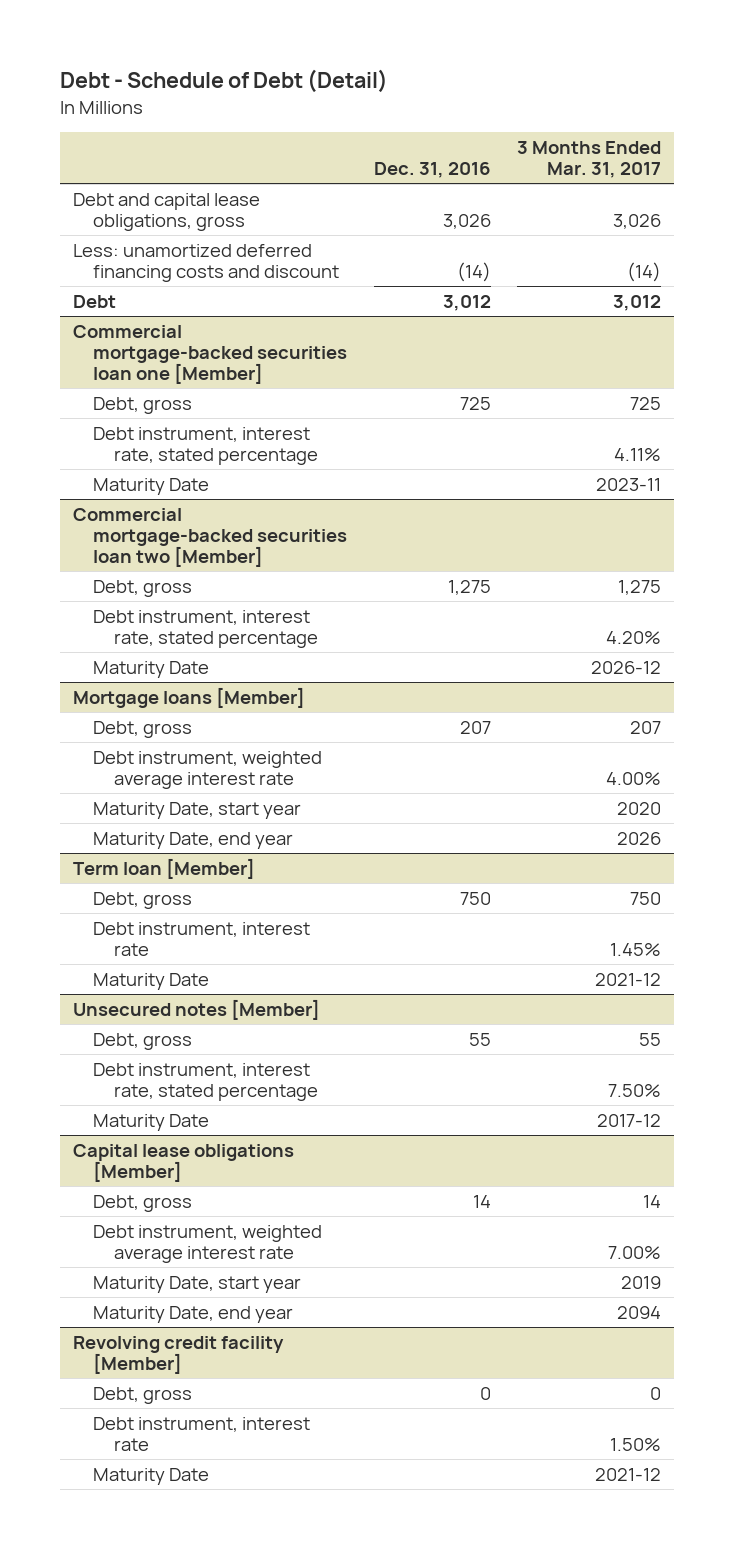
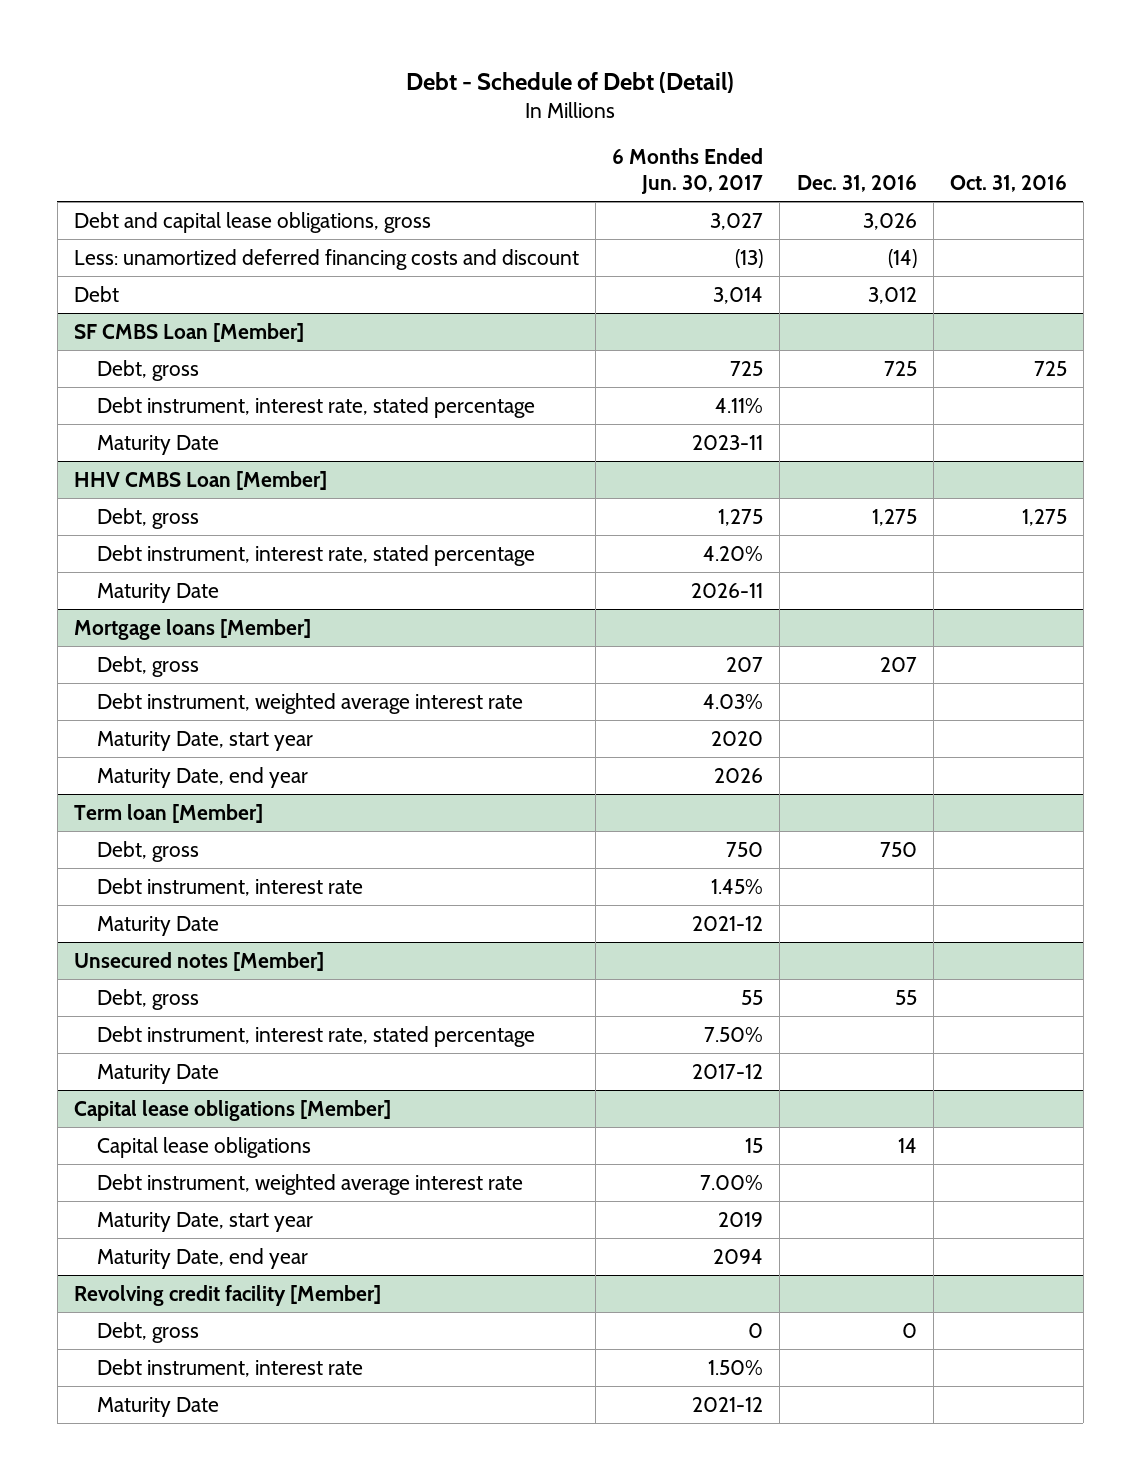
- | Dec. 31, 2016 | 3 Months Ended Mar. 31, 2017
+ | 6 Months Ended Jun. 30, 2017 | Dec. 31, 2016 | Oct. 31, 2016
- Commercial mortgage-backed securities loan one [Member]
+ SF CMBS Loan [Member]
- Commercial mortgage-backed securities loan two [Member]
+ HHV CMBS Loan [Member]
@ Capital lease obligations [Member]
- Debt, gross | 14 | 14
+ Capital lease obligations | 15 | 14 |

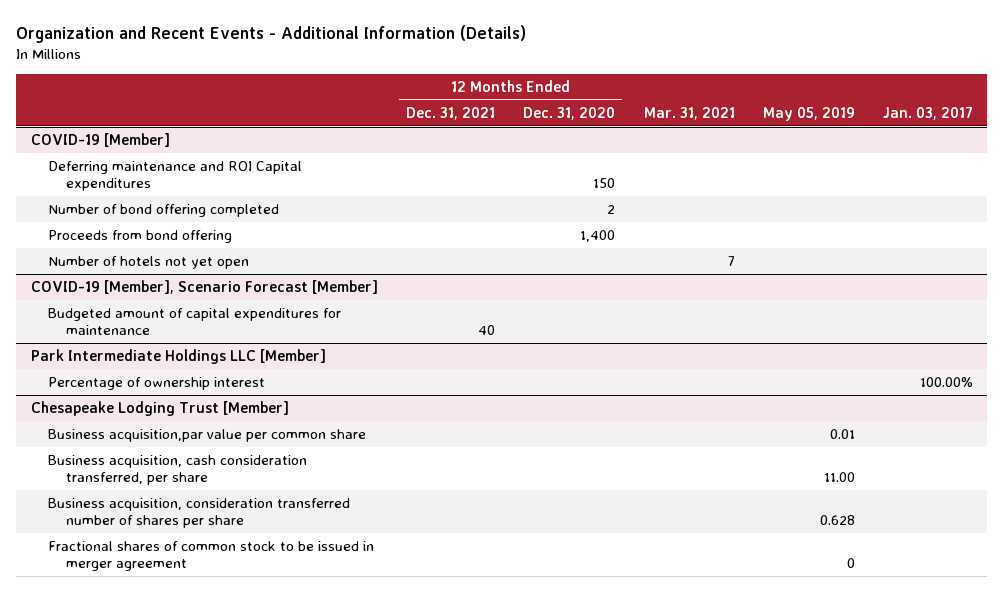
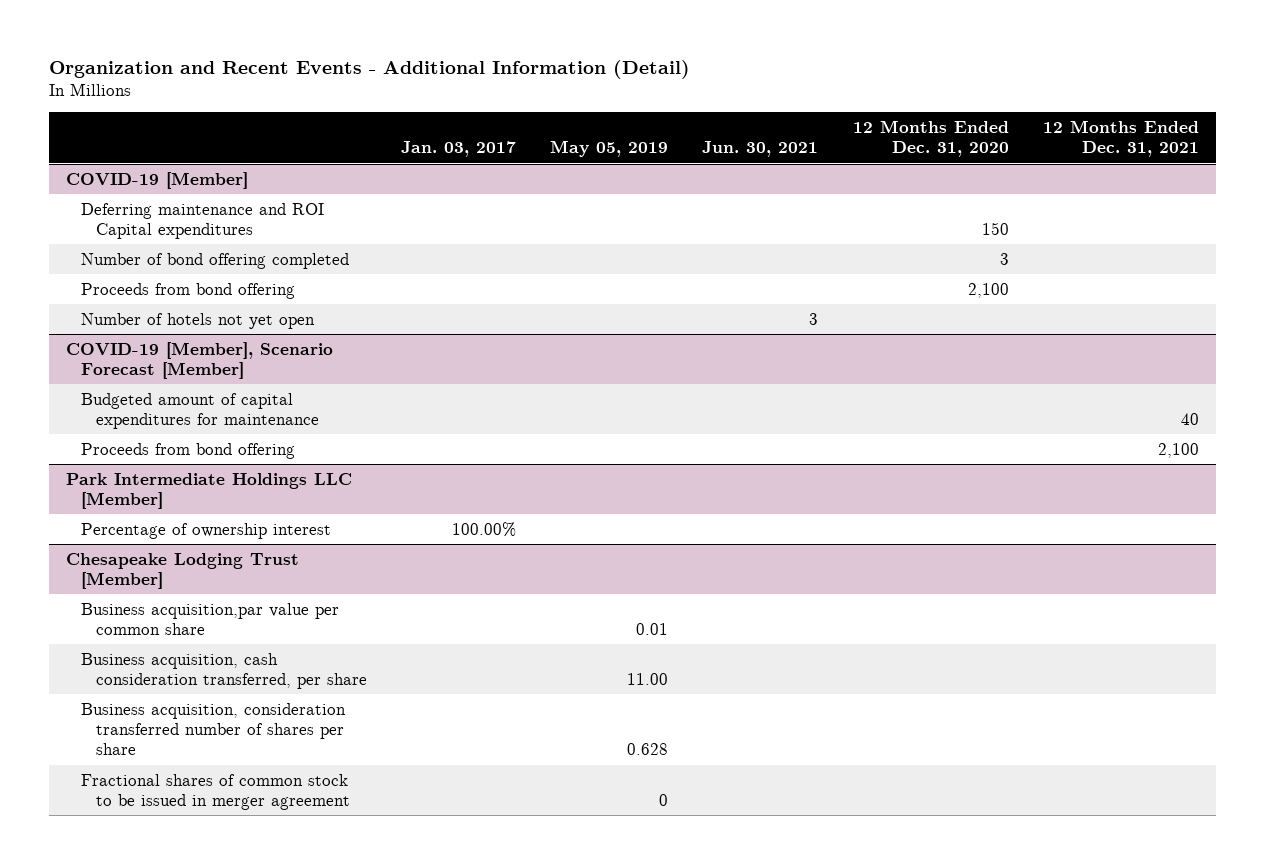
- Organization and Recent Events - Additional Information (Details)
+ Organization and Recent Events - Additional Information (Detail)
- | 12 Months Ended Dec. 31, 2021 | 12 Months Ended Dec. 31, 2020 | Mar. 31, 2021 | May 05, 2019 | Jan. 03, 2017
+ | Jan. 03, 2017 | May 05, 2019 | Jun. 30, 2021 | 12 Months Ended Dec. 31, 2020 | 12 Months Ended Dec. 31, 2021
@ COVID-19 [Member]
- Number of bond offering completed | | 2 | | |
- Proceeds from bond offering | | 1,400 | | |
+ Number of bond offering completed | | | | 3 |
+ Proceeds from bond offering | | | | 2,100 |
@ COVID-19 [Member], Scenario Forecast [Member]
+ Proceeds from bond offering | | | | | 2,100

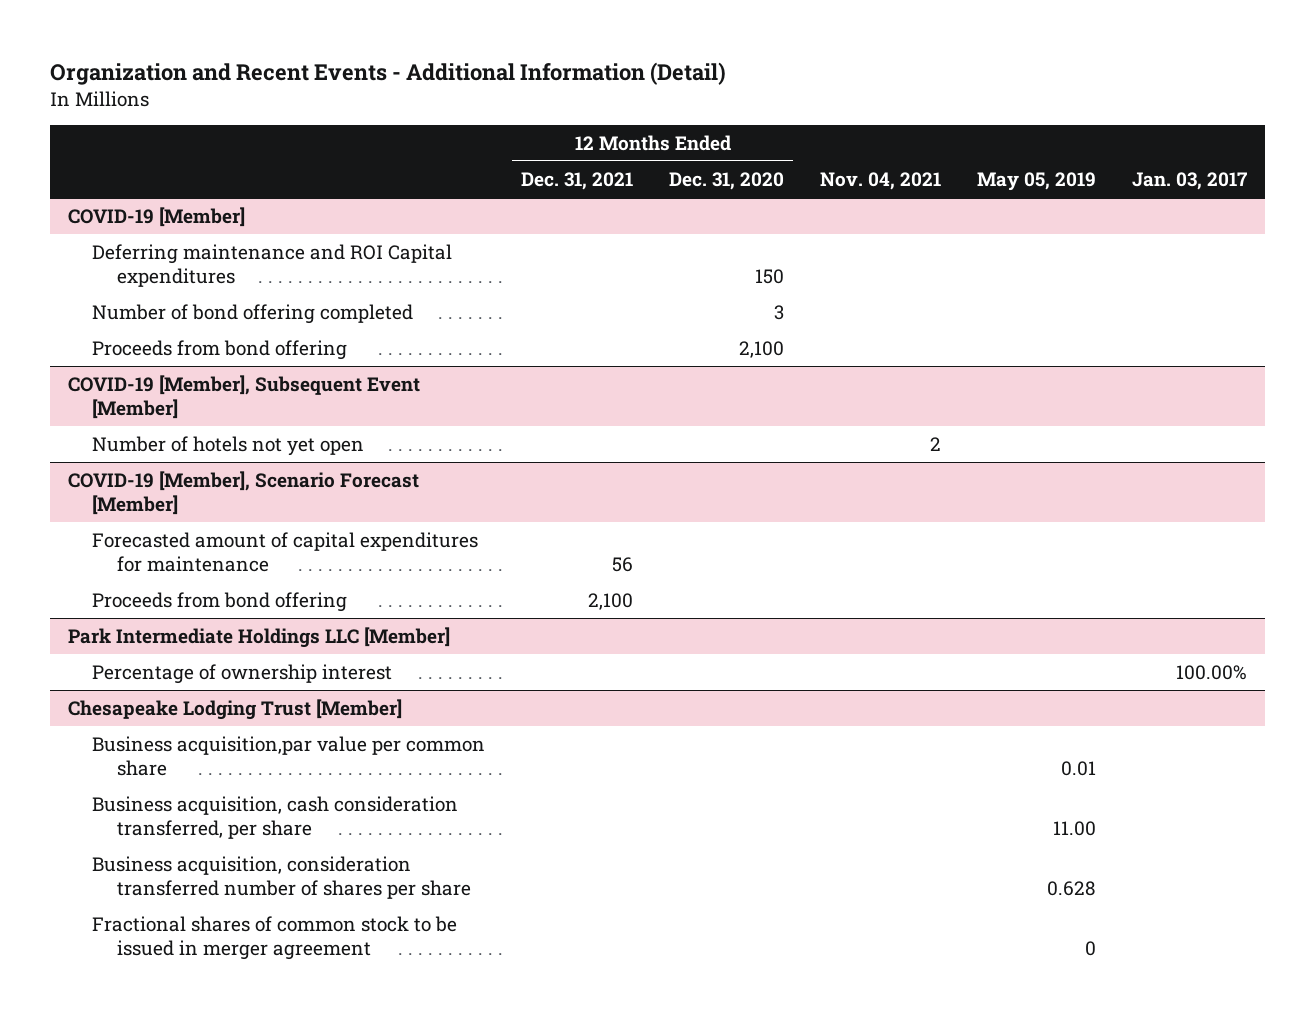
- | Jan. 03, 2017 | May 05, 2019 | Jun. 30, 2021 | 12 Months Ended Dec. 31, 2020 | 12 Months Ended Dec. 31, 2021
+ | 12 Months Ended Dec. 31, 2021 | 12 Months Ended Dec. 31, 2020 | Nov. 04, 2021 | May 05, 2019 | Jan. 03, 2017
@ COVID-19 [Member]
- Number of hotels not yet open | | | 3 | |
+ COVID-19 [Member], Subsequent Event [Member]
+ Number of hotels not yet open | | | 2 | |
@ COVID-19 [Member], Scenario Forecast [Member]
- Budgeted amount of capital expenditures for maintenance | | | | | 40
+ Forecasted amount of capital expenditures for maintenance | 56 | | | |

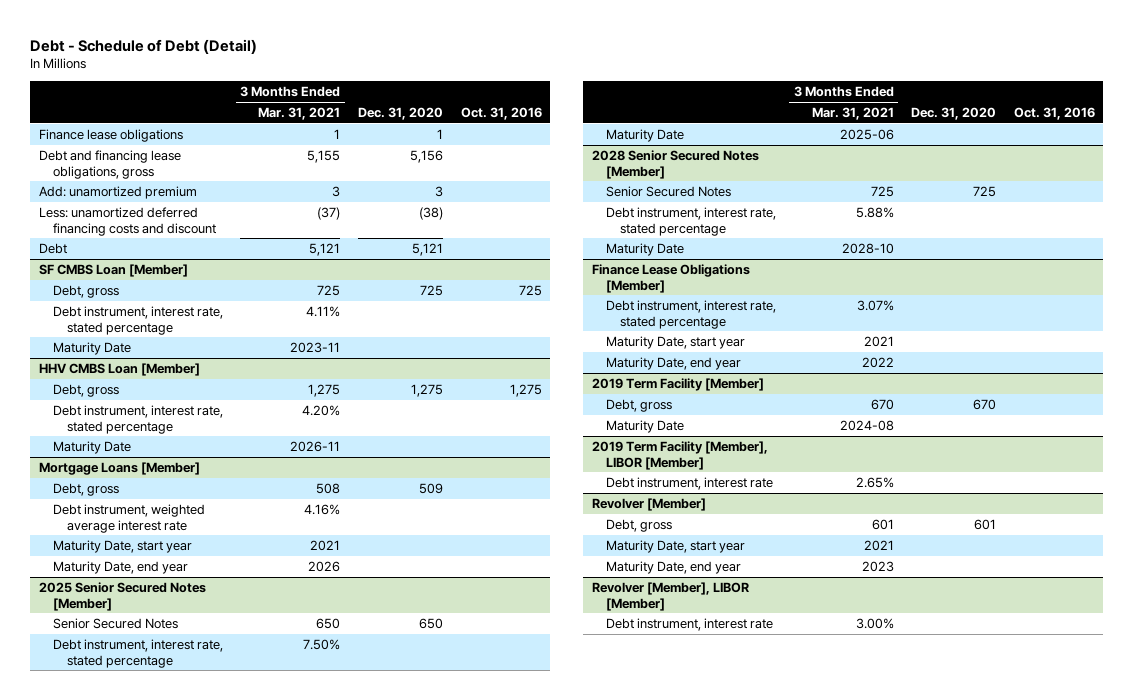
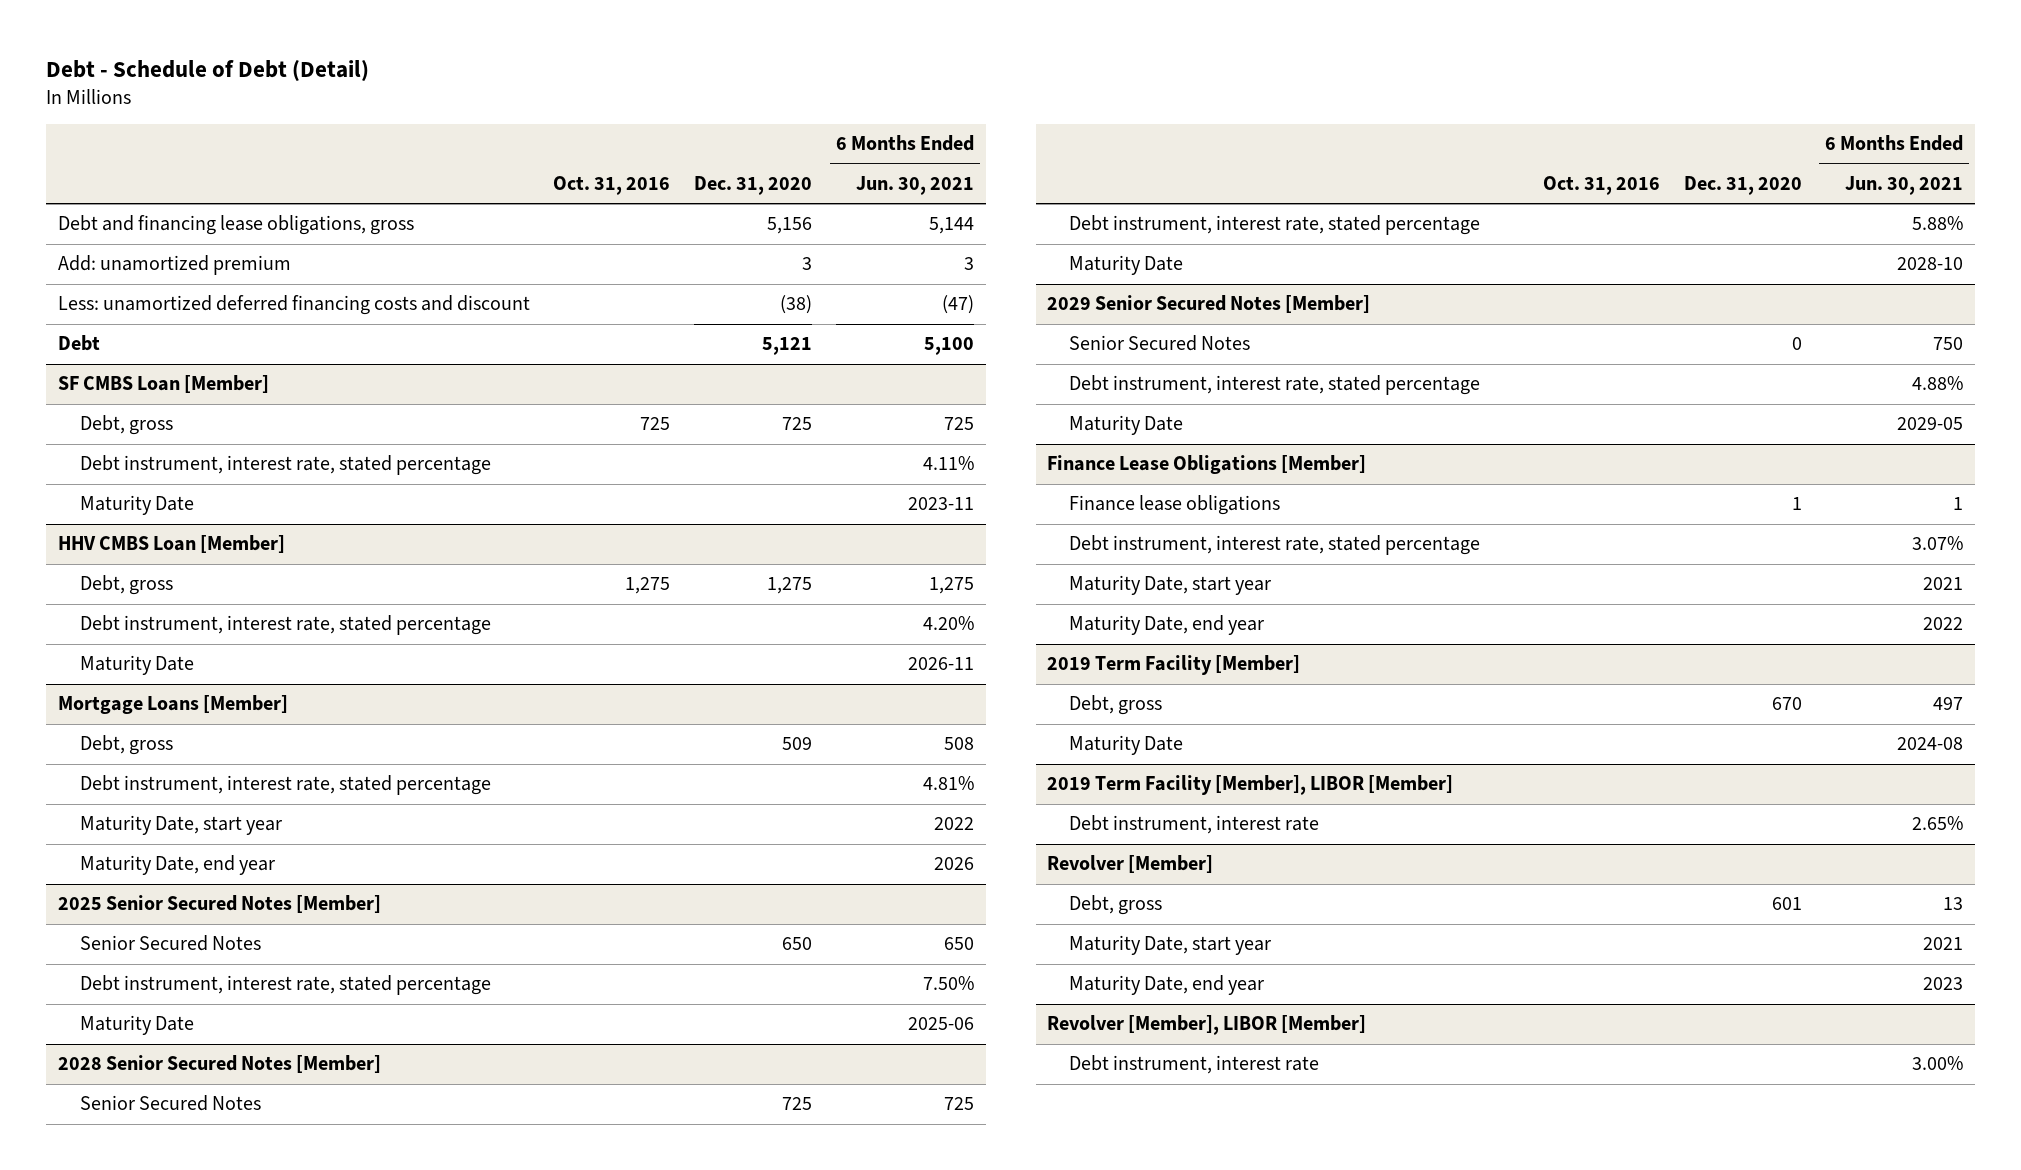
- | 3 Months Ended Mar. 31, 2021 | Dec. 31, 2020 | Oct. 31, 2016
+ | Oct. 31, 2016 | Dec. 31, 2020 | 6 Months Ended Jun. 30, 2021
- Finance lease obligations | 1 | 1 |
@ Mortgage Loans [Member]
- Debt instrument, weighted average interest rate | 4.16% | |
+ Debt instrument, interest rate, stated percentage | | | 4.81%
+ 2029 Senior Secured Notes [Member]
+ Senior Secured Notes | | 0 | 750
+ Debt instrument, interest rate, stated percentage | | | 4.88%
+ Maturity Date | | | 2029-05
@ Finance Lease Obligations [Member]
+ Finance lease obligations | | 1 | 1

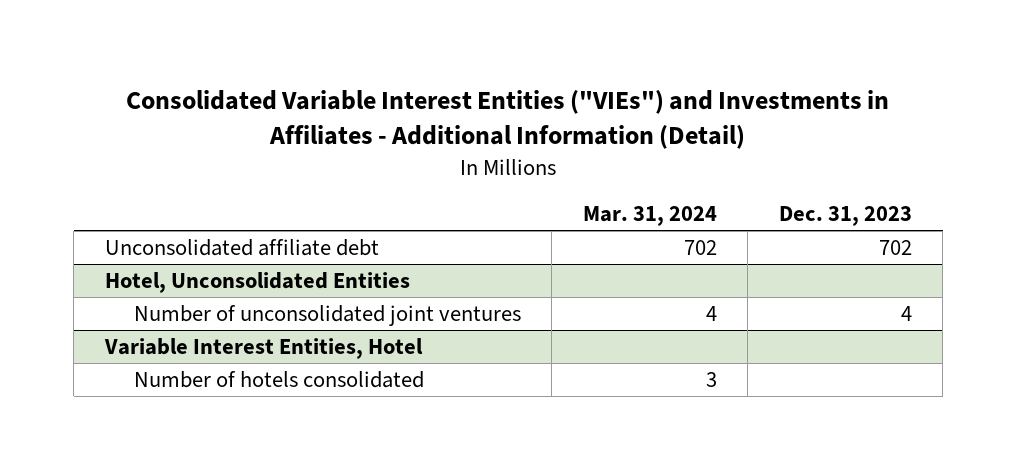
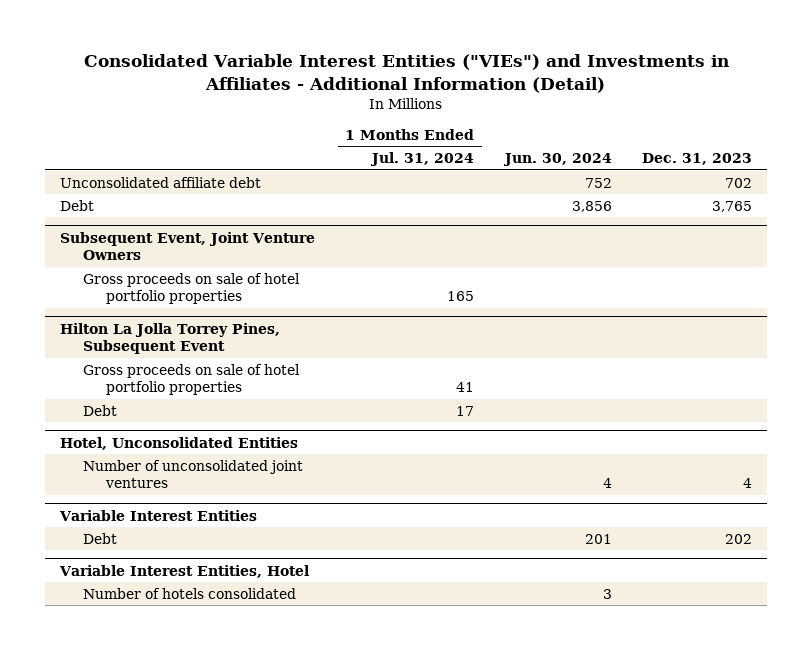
- | Mar. 31, 2024 | Dec. 31, 2023
+ | 1 Months Ended Jul. 31, 2024 | Jun. 30, 2024 | Dec. 31, 2023
+ Debt | | 3,856 | 3,765
+ Subsequent Event, Joint Venture Owners
+ Gross proceeds on sale of hotel portfolio properties | 165 | |
+ Hilton La Jolla Torrey Pines, Subsequent Event
+ Gross proceeds on sale of hotel portfolio properties | 41 | |
+ Debt | 17 | |
+ Variable Interest Entities
+ Debt | | 201 | 202

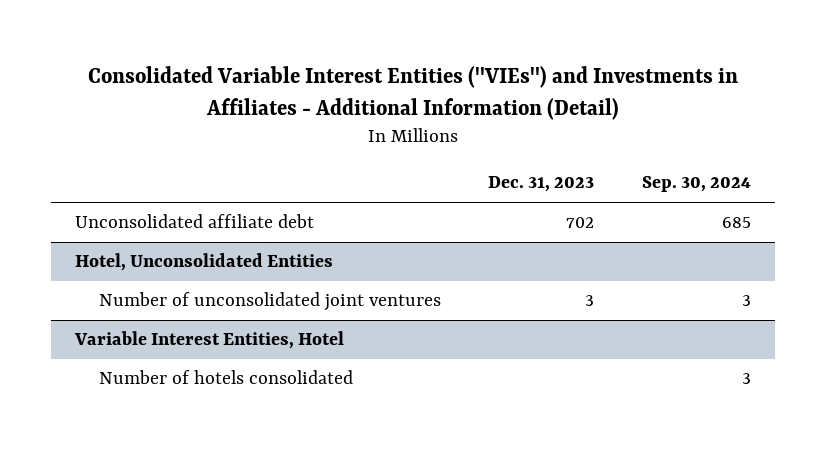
- | 1 Months Ended Jul. 31, 2024 | Jun. 30, 2024 | Dec. 31, 2023
+ | Dec. 31, 2023 | Sep. 30, 2024
- Debt | | 3,856 | 3,765
- Subsequent Event, Joint Venture Owners
- Gross proceeds on sale of hotel portfolio properties | 165 | |
- Hilton La Jolla Torrey Pines, Subsequent Event
- Gross proceeds on sale of hotel portfolio properties | 41 | |
- Debt | 17 | |
@ Hotel, Unconsolidated Entities
- Number of unconsolidated joint ventures | | 4 | 4
- Variable Interest Entities
- Debt | | 201 | 202
@ Hotel, Unconsolidated Entities
+ Number of unconsolidated joint ventures | 3 | 3

